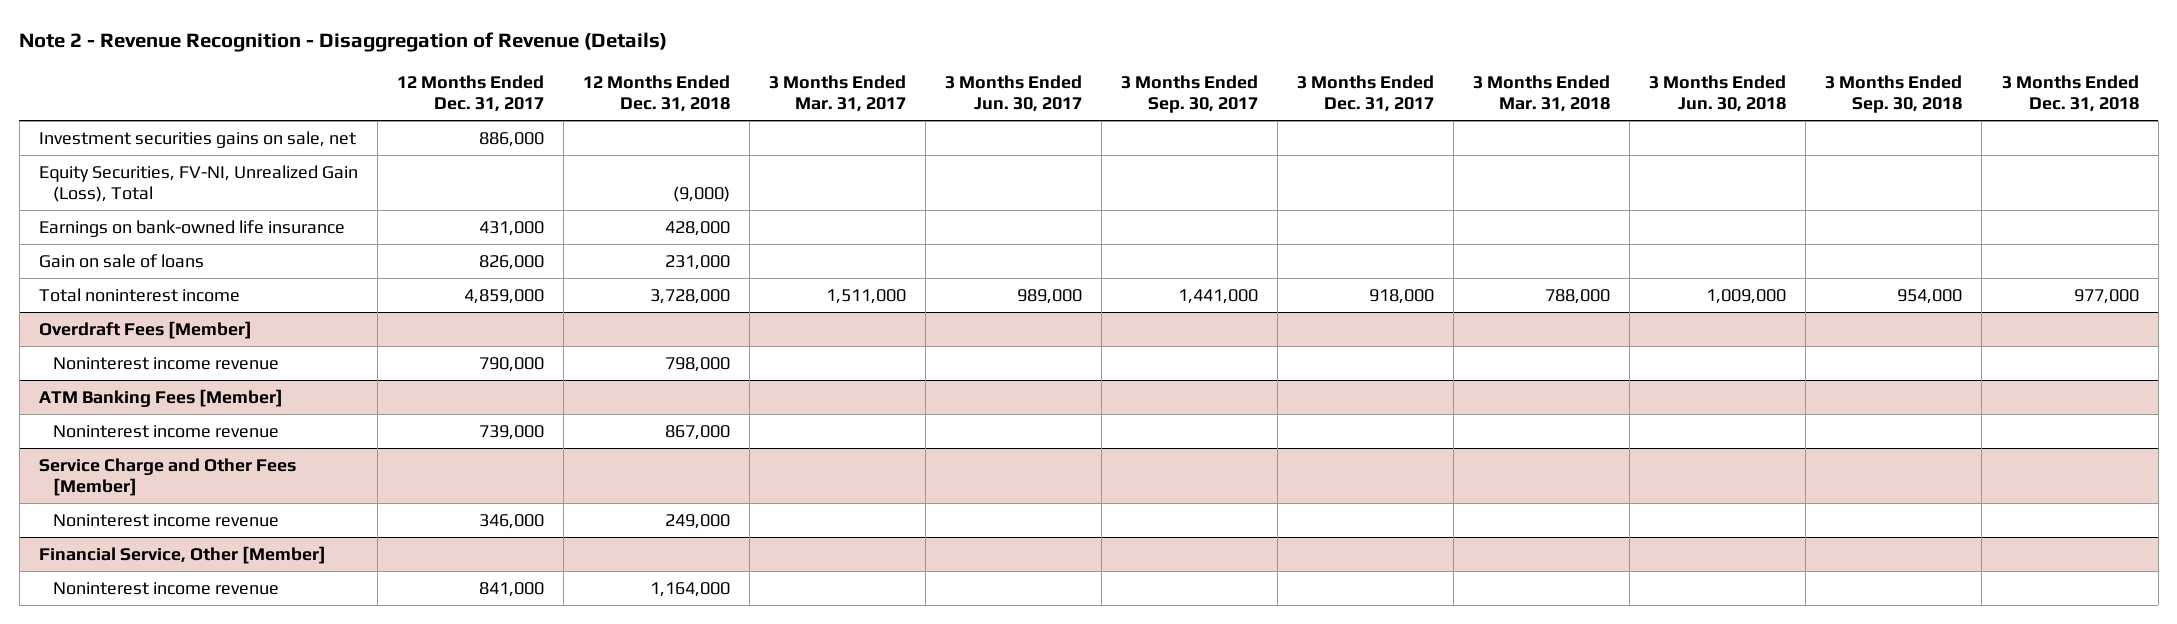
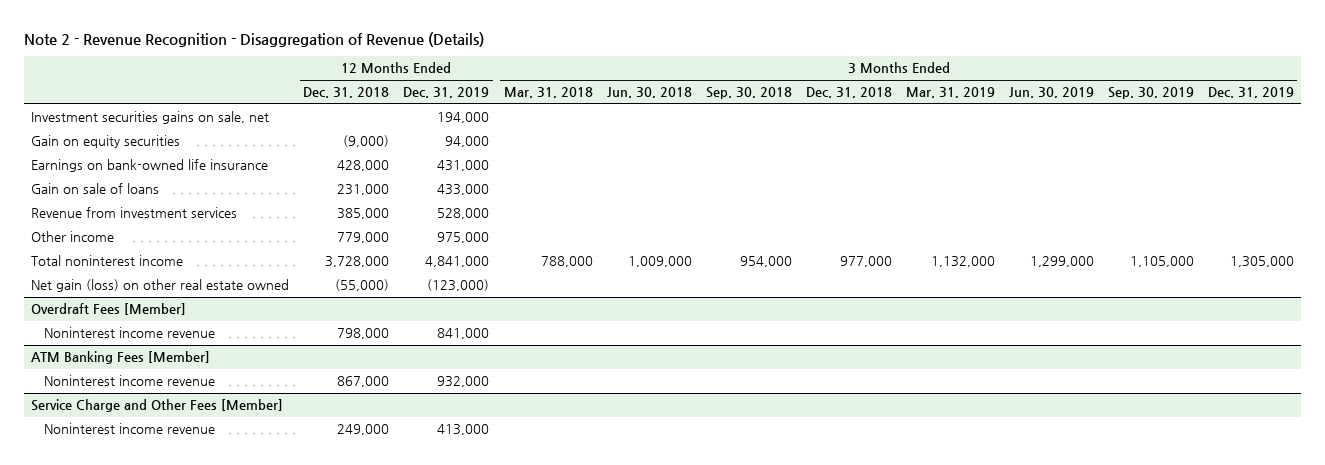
- | 12 Months Ended Dec. 31, 2017 | 12 Months Ended Dec. 31, 2018 | 3 Months Ended Mar. 31, 2017 | 3 Months Ended Jun. 30, 2017 | 3 Months Ended Sep. 30, 2017 | 3 Months Ended Dec. 31, 2017 | 3 Months Ended Mar. 31, 2018 | 3 Months Ended Jun. 30, 2018 | 3 Months Ended Sep. 30, 2018 | 3 Months Ended Dec. 31, 2018
+ | 12 Months Ended Dec. 31, 2018 | 12 Months Ended Dec. 31, 2019 | 3 Months Ended Mar. 31, 2018 | 3 Months Ended Jun. 30, 2018 | 3 Months Ended Sep. 30, 2018 | 3 Months Ended Dec. 31, 2018 | 3 Months Ended Mar. 31, 2019 | 3 Months Ended Jun. 30, 2019 | 3 Months Ended Sep. 30, 2019 | 3 Months Ended Dec. 31, 2019
- Equity Securities, FV-NI, Unrealized Gain (Loss), Total | | (9,000) | | | | | | | |
+ Gain on equity securities | (9,000) | 94,000 | | | | | | | |
+ Revenue from investment services | 385,000 | 528,000 | | | | | | | |
+ Other income | 779,000 | 975,000 | | | | | | | |
+ Net gain (loss) on other real estate owned | (55,000) | (123,000) | | | | | | | |
- Financial Service, Other [Member]
- Noninterest income revenue | 841,000 | 1,164,000 | | | | | | | |

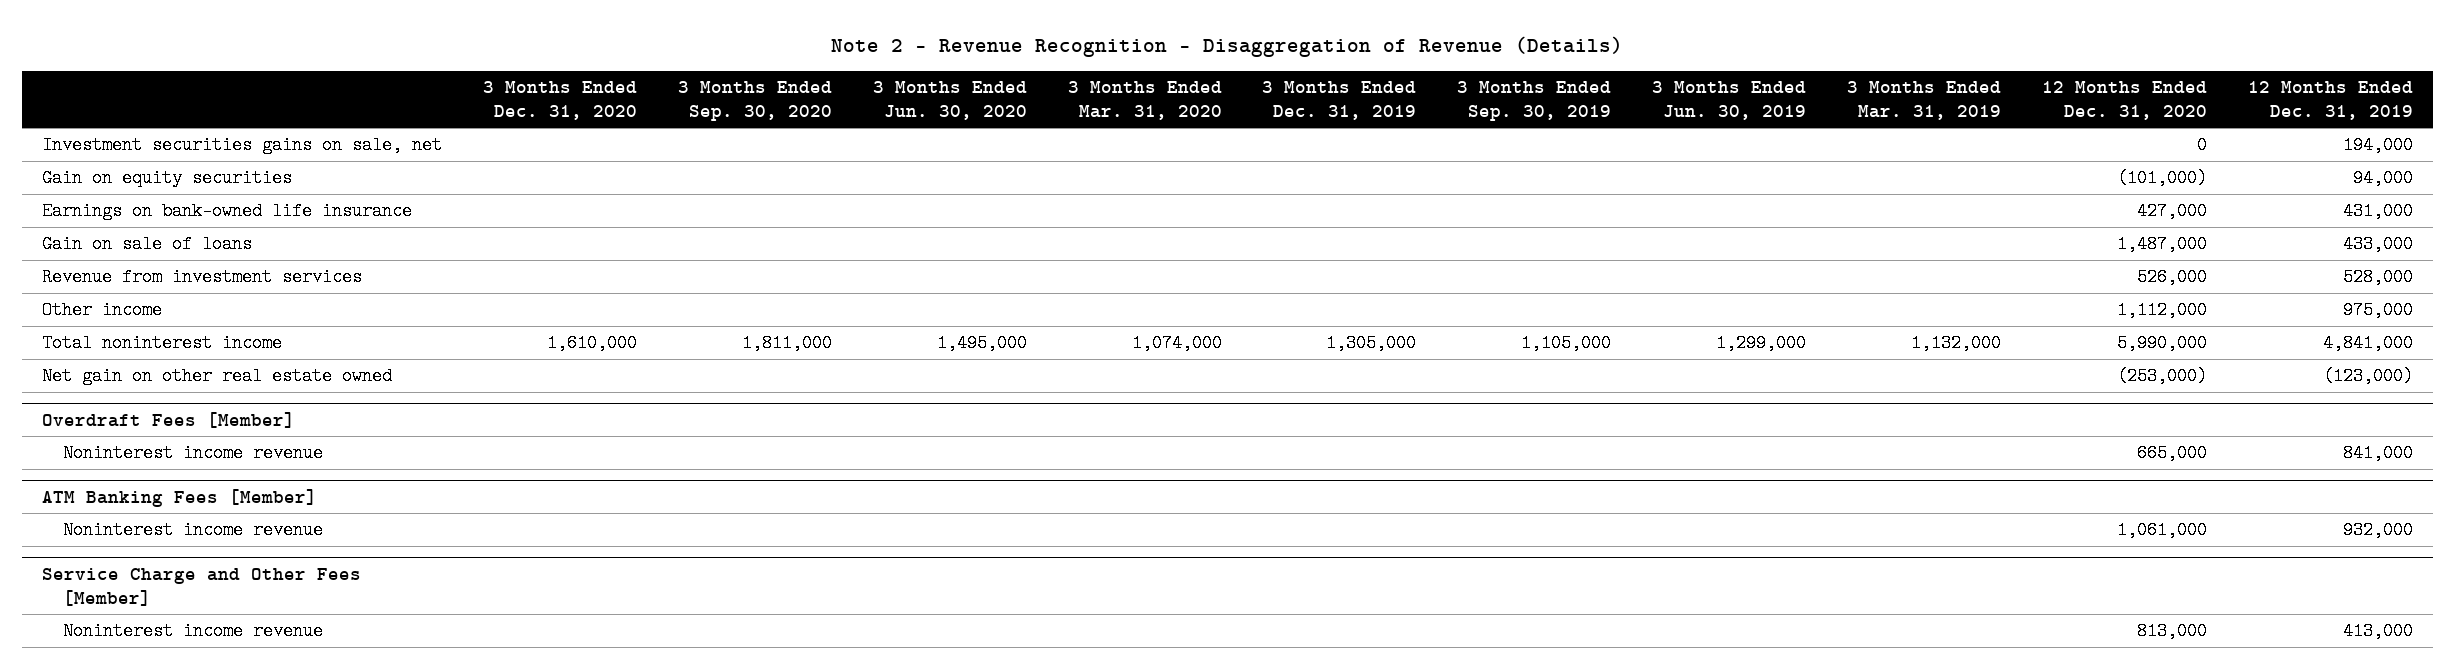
- | 12 Months Ended Dec. 31, 2018 | 12 Months Ended Dec. 31, 2019 | 3 Months Ended Mar. 31, 2018 | 3 Months Ended Jun. 30, 2018 | 3 Months Ended Sep. 30, 2018 | 3 Months Ended Dec. 31, 2018 | 3 Months Ended Mar. 31, 2019 | 3 Months Ended Jun. 30, 2019 | 3 Months Ended Sep. 30, 2019 | 3 Months Ended Dec. 31, 2019
+ | 3 Months Ended Dec. 31, 2020 | 3 Months Ended Sep. 30, 2020 | 3 Months Ended Jun. 30, 2020 | 3 Months Ended Mar. 31, 2020 | 3 Months Ended Dec. 31, 2019 | 3 Months Ended Sep. 30, 2019 | 3 Months Ended Jun. 30, 2019 | 3 Months Ended Mar. 31, 2019 | 12 Months Ended Dec. 31, 2020 | 12 Months Ended Dec. 31, 2019
- Net gain (loss) on other real estate owned | (55,000) | (123,000) | | | | | | | |
+ Net gain on other real estate owned | | | | | | | | | (253,000) | (123,000)

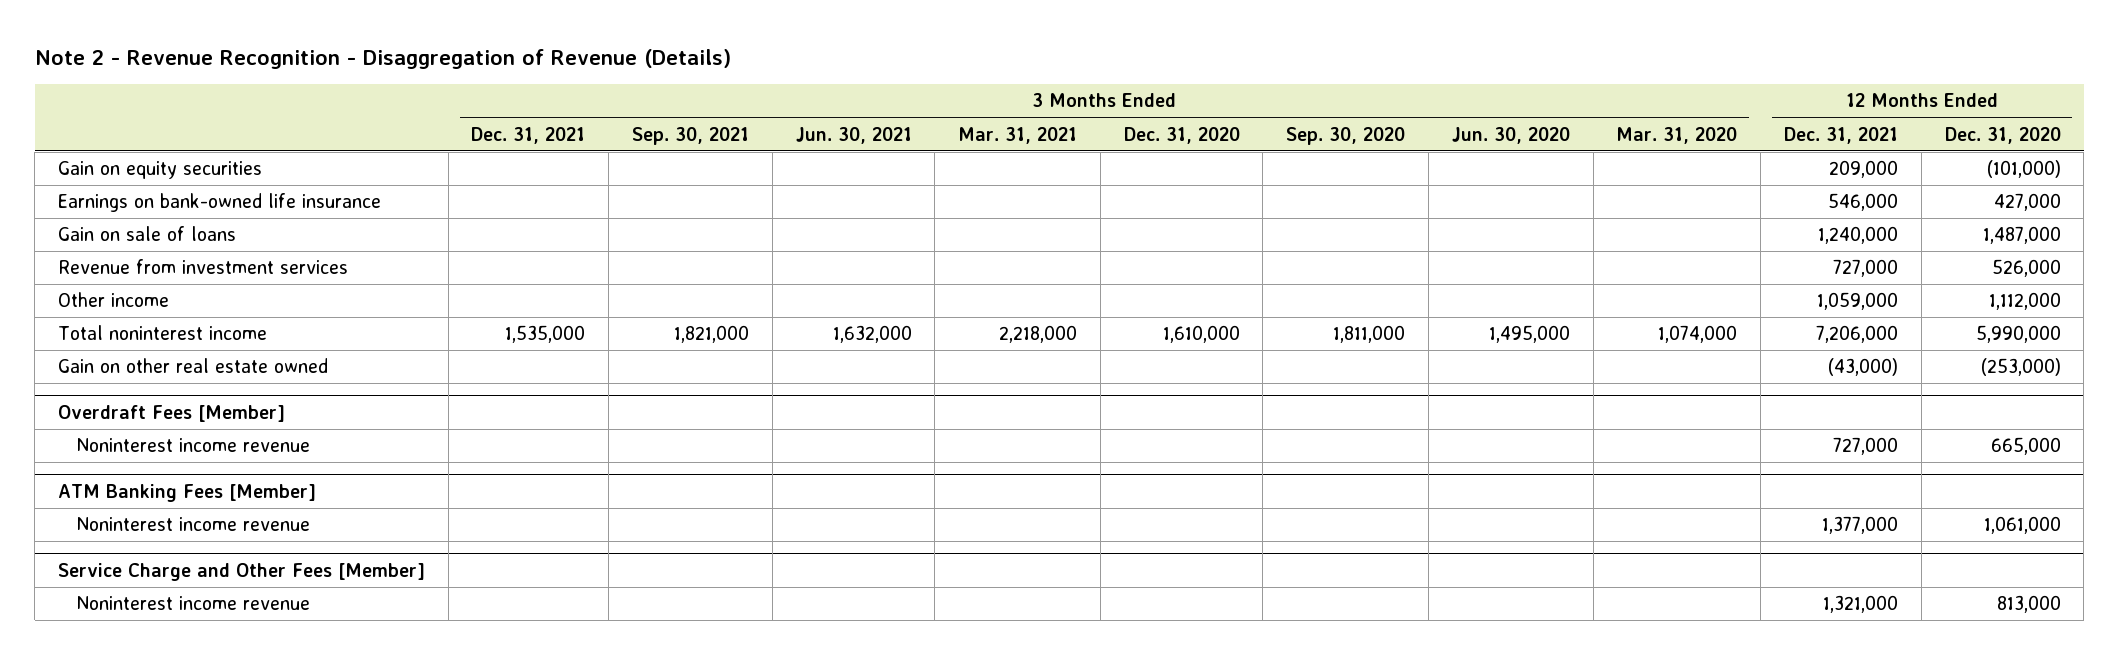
- | 3 Months Ended Dec. 31, 2020 | 3 Months Ended Sep. 30, 2020 | 3 Months Ended Jun. 30, 2020 | 3 Months Ended Mar. 31, 2020 | 3 Months Ended Dec. 31, 2019 | 3 Months Ended Sep. 30, 2019 | 3 Months Ended Jun. 30, 2019 | 3 Months Ended Mar. 31, 2019 | 12 Months Ended Dec. 31, 2020 | 12 Months Ended Dec. 31, 2019
+ | 3 Months Ended Dec. 31, 2021 | 3 Months Ended Sep. 30, 2021 | 3 Months Ended Jun. 30, 2021 | 3 Months Ended Mar. 31, 2021 | 3 Months Ended Dec. 31, 2020 | 3 Months Ended Sep. 30, 2020 | 3 Months Ended Jun. 30, 2020 | 3 Months Ended Mar. 31, 2020 | 12 Months Ended Dec. 31, 2021 | 12 Months Ended Dec. 31, 2020
- Investment securities gains on sale, net | | | | | | | | | 0 | 194,000
- Net gain on other real estate owned | | | | | | | | | (253,000) | (123,000)
+ Gain on other real estate owned | | | | | | | | | (43,000) | (253,000)

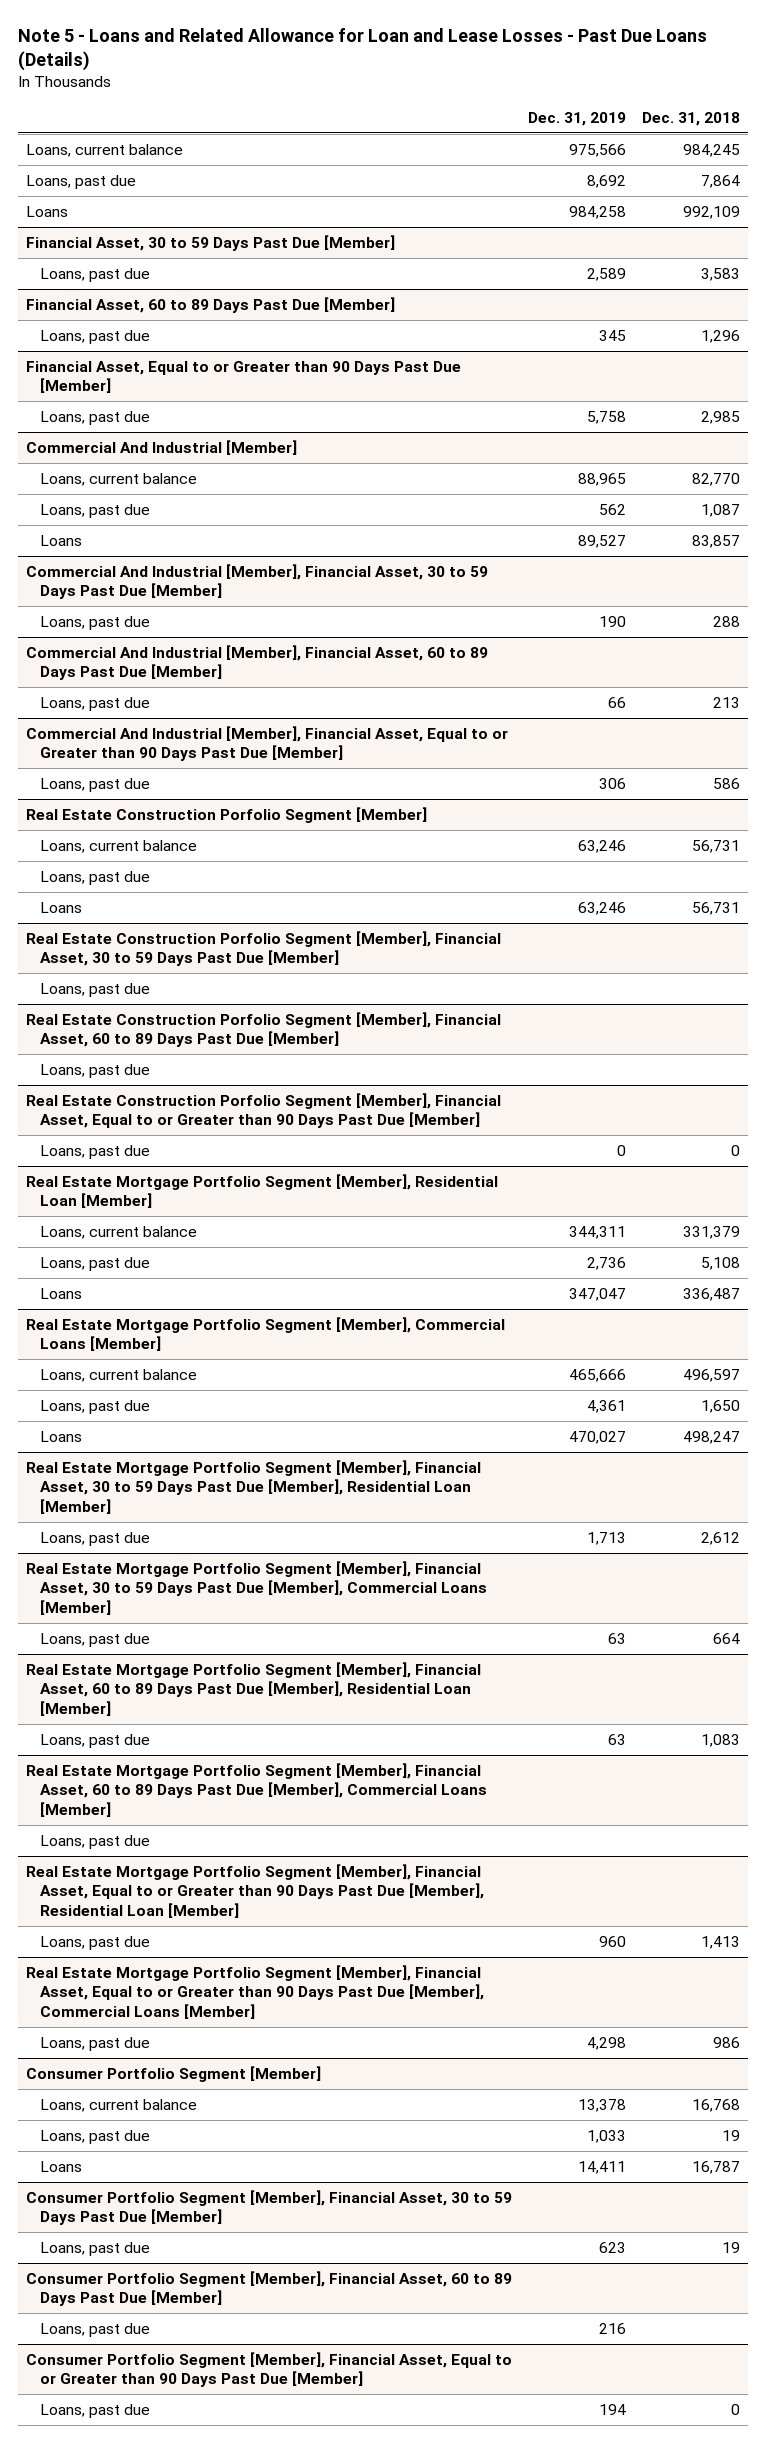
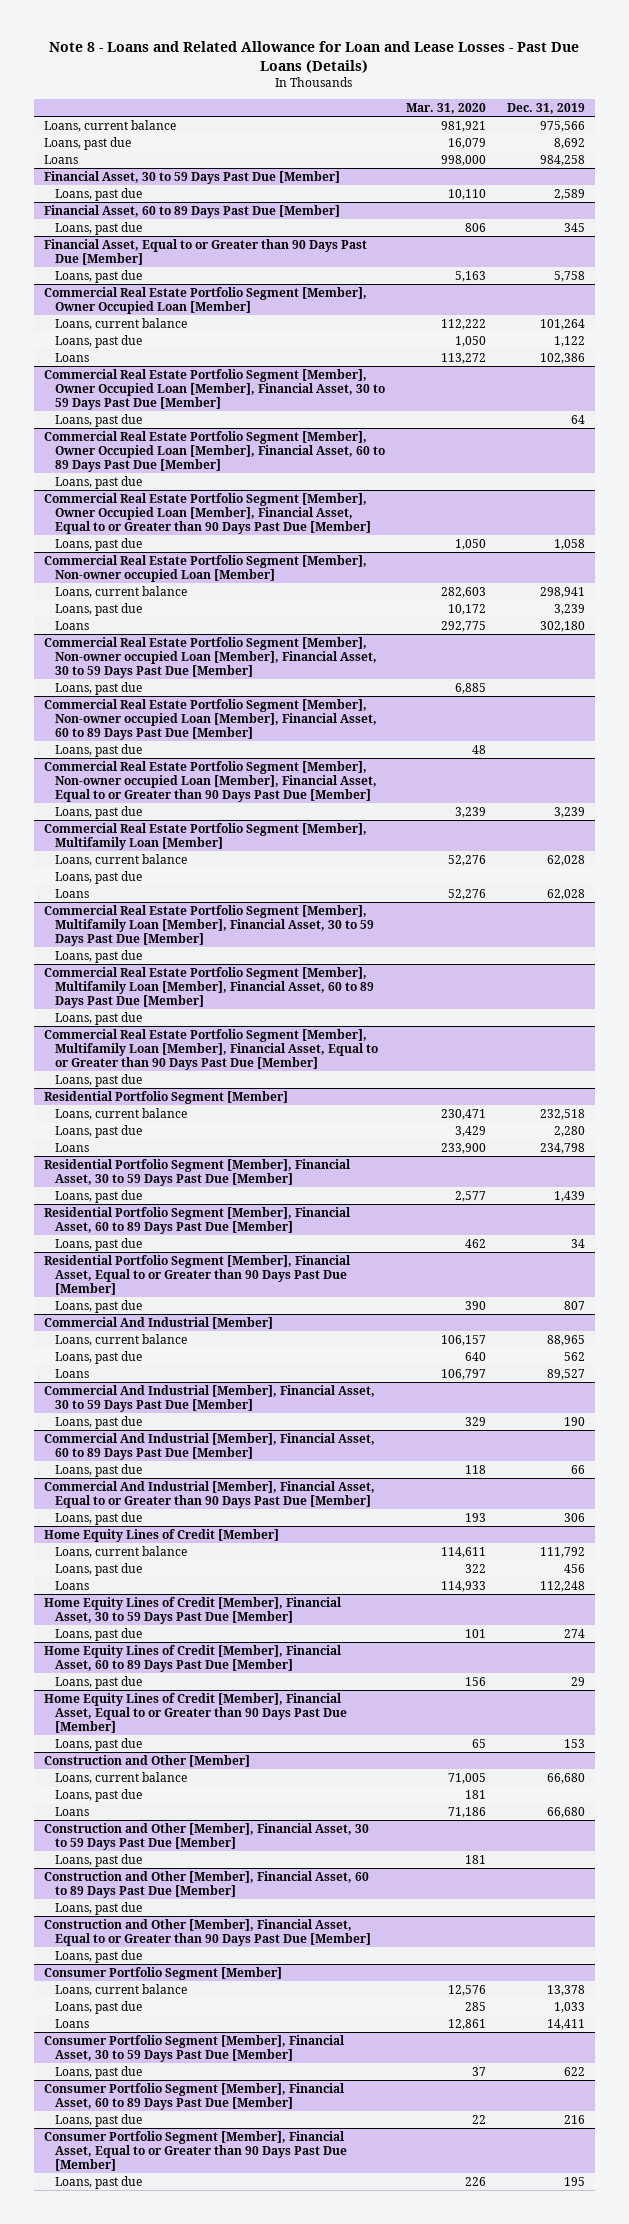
- Note 5 - Loans and Related Allowance for Loan and Lease Losses - Past Due Loans (Details)
+ Note 8 - Loans and Related Allowance for Loan and Lease Losses - Past Due Loans (Details)
- | Dec. 31, 2019 | Dec. 31, 2018
+ | Mar. 31, 2020 | Dec. 31, 2019
+ Commercial Real Estate Portfolio Segment [Member], Owner Occupied Loan [Member]
+ Loans, current balance | 112,222 | 101,264
+ Loans, past due | 1,050 | 1,122
+ Loans | 113,272 | 102,386
+ Commercial Real Estate Portfolio Segment [Member], Owner Occupied Loan [Member], Financial Asset, 30 to 59 Days Past Due [Member]
+ Loans, past due | | 64
+ Commercial Real Estate Portfolio Segment [Member], Owner Occupied Loan [Member], Financial Asset, 60 to 89 Days Past Due [Member]
+ Loans, past due
+ Commercial Real Estate Portfolio Segment [Member], Owner Occupied Loan [Member], Financial Asset, Equal to or Greater than 90 Days Past Due [Member]
+ Loans, past due | 1,050 | 1,058
+ Commercial Real Estate Portfolio Segment [Member], Non-owner occupied Loan [Member]
+ Loans, current balance | 282,603 | 298,941
+ Loans, past due | 10,172 | 3,239
+ Loans | 292,775 | 302,180
+ Commercial Real Estate Portfolio Segment [Member], Non-owner occupied Loan [Member], Financial Asset, 30 to 59 Days Past Due [Member]
+ Loans, past due | 6,885 |
+ Commercial Real Estate Portfolio Segment [Member], Non-owner occupied Loan [Member], Financial Asset, 60 to 89 Days Past Due [Member]
+ Loans, past due | 48 |
+ Commercial Real Estate Portfolio Segment [Member], Non-owner occupied Loan [Member], Financial Asset, Equal to or Greater than 90 Days Past Due [Member]
+ Loans, past due | 3,239 | 3,239
+ Commercial Real Estate Portfolio Segment [Member], Multifamily Loan [Member]
+ Loans, current balance | 52,276 | 62,028
+ Loans, past due
+ Loans | 52,276 | 62,028
+ Commercial Real Estate Portfolio Segment [Member], Multifamily Loan [Member], Financial Asset, 30 to 59 Days Past Due [Member]
+ Loans, past due
+ Commercial Real Estate Portfolio Segment [Member], Multifamily Loan [Member], Financial Asset, 60 to 89 Days Past Due [Member]
+ Loans, past due
+ Commercial Real Estate Portfolio Segment [Member], Multifamily Loan [Member], Financial Asset, Equal to or Greater than 90 Days Past Due [Member]
+ Loans, past due
+ Residential Portfolio Segment [Member]
+ Loans, current balance | 230,471 | 232,518
+ Loans, past due | 3,429 | 2,280
+ Loans | 233,900 | 234,798
+ Residential Portfolio Segment [Member], Financial Asset, 30 to 59 Days Past Due [Member]
+ Loans, past due | 2,577 | 1,439
+ Residential Portfolio Segment [Member], Financial Asset, 60 to 89 Days Past Due [Member]
+ Loans, past due | 462 | 34
+ Residential Portfolio Segment [Member], Financial Asset, Equal to or Greater than 90 Days Past Due [Member]
+ Loans, past due | 390 | 807
- Real Estate Construction Porfolio Segment [Member]
- Loans, current balance | 63,246 | 56,731
+ Home Equity Lines of Credit [Member]
+ Loans, current balance | 114,611 | 111,792
+ Loans, past due | 322 | 456
+ Loans | 114,933 | 112,248
+ Home Equity Lines of Credit [Member], Financial Asset, 30 to 59 Days Past Due [Member]
+ Loans, past due | 101 | 274
+ Home Equity Lines of Credit [Member], Financial Asset, 60 to 89 Days Past Due [Member]
+ Loans, past due | 156 | 29
+ Home Equity Lines of Credit [Member], Financial Asset, Equal to or Greater than 90 Days Past Due [Member]
+ Loans, past due | 65 | 153
+ Construction and Other [Member]
+ Loans, current balance | 71,005 | 66,680
- Loans | 63,246 | 56,731
- Real Estate Construction Porfolio Segment [Member], Financial Asset, 30 to 59 Days Past Due [Member]
+ Loans | 71,186 | 66,680
+ Construction and Other [Member], Financial Asset, 30 to 59 Days Past Due [Member]
- Real Estate Construction Porfolio Segment [Member], Financial Asset, 60 to 89 Days Past Due [Member]
+ Construction and Other [Member], Financial Asset, 60 to 89 Days Past Due [Member]
- Real Estate Construction Porfolio Segment [Member], Financial Asset, Equal to or Greater than 90 Days Past Due [Member]
- Loans, past due | 0 | 0
- Real Estate Mortgage Portfolio Segment [Member], Residential Loan [Member]
- Loans, current balance | 344,311 | 331,379
- Loans, past due | 2,736 | 5,108
- Loans | 347,047 | 336,487
- Real Estate Mortgage Portfolio Segment [Member], Commercial Loans [Member]
- Loans, current balance | 465,666 | 496,597
- Loans, past due | 4,361 | 1,650
- Loans | 470,027 | 498,247
- Real Estate Mortgage Portfolio Segment [Member], Financial Asset, 30 to 59 Days Past Due [Member], Residential Loan [Member]
- Loans, past due | 1,713 | 2,612
- Real Estate Mortgage Portfolio Segment [Member], Financial Asset, 30 to 59 Days Past Due [Member], Commercial Loans [Member]
- Loans, past due | 63 | 664
- Real Estate Mortgage Portfolio Segment [Member], Financial Asset, 60 to 89 Days Past Due [Member], Residential Loan [Member]
- Loans, past due | 63 | 1,083
- Real Estate Mortgage Portfolio Segment [Member], Financial Asset, 60 to 89 Days Past Due [Member], Commercial Loans [Member]
+ Construction and Other [Member], Financial Asset, Equal to or Greater than 90 Days Past Due [Member]
- Real Estate Mortgage Portfolio Segment [Member], Financial Asset, Equal to or Greater than 90 Days Past Due [Member], Residential Loan [Member]
- Loans, past due | 960 | 1,413
- Real Estate Mortgage Portfolio Segment [Member], Financial Asset, Equal to or Greater than 90 Days Past Due [Member], Commercial Loans [Member]
- Loans, past due | 4,298 | 986
@ Consumer Portfolio Segment [Member], Financial Asset, 30 to 59 Days Past Due [Member]
- Loans, past due | 623 | 19
+ Loans, past due | 37 | 622
@ Consumer Portfolio Segment [Member], Financial Asset, Equal to or Greater than 90 Days Past Due [Member]
- Loans, past due | 194 | 0
+ Loans, past due | 226 | 195

